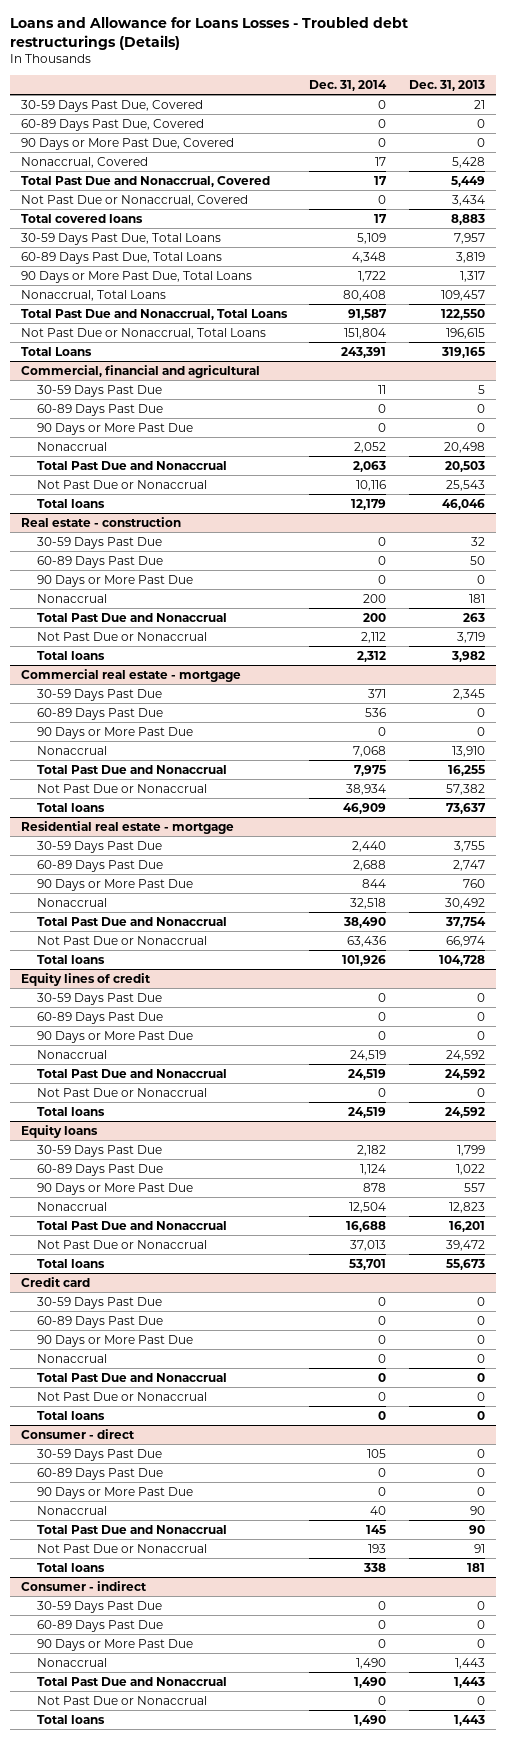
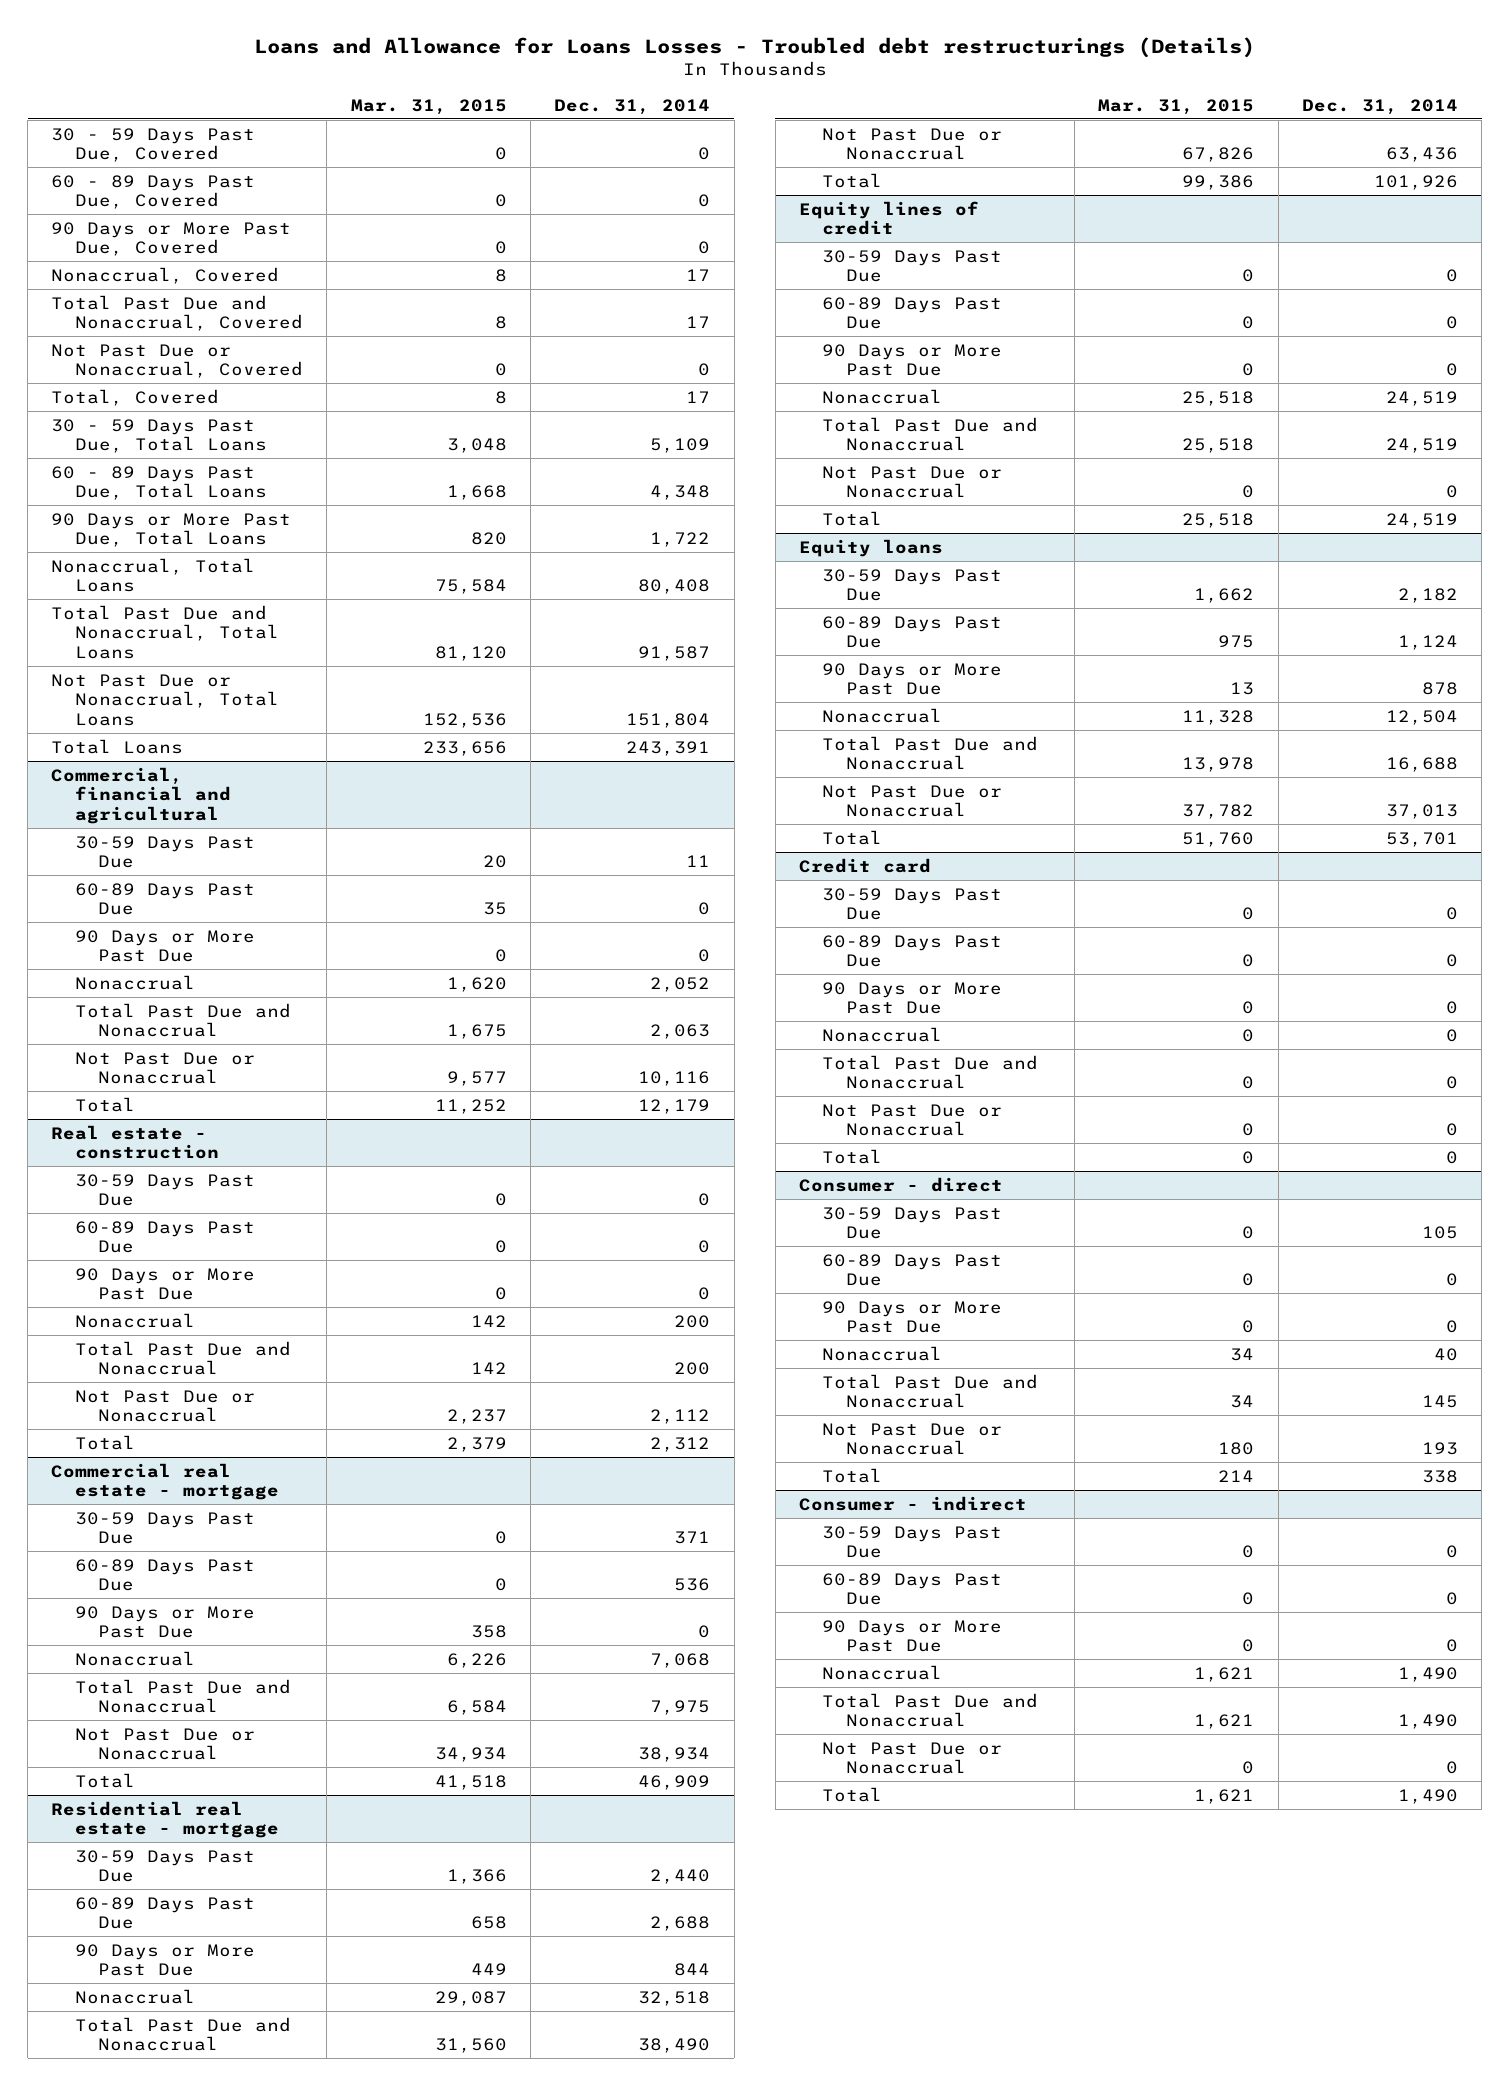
- | Dec. 31, 2014 | Dec. 31, 2013
+ | Mar. 31, 2015 | Dec. 31, 2014
- 30-59 Days Past Due, Covered | 0 | 21
- 60-89 Days Past Due, Covered | 0 | 0
+ 30 - 59 Days Past Due, Covered | 0 | 0
+ 60 - 89 Days Past Due, Covered | 0 | 0
- Total covered loans | 17 | 8,883
- 30-59 Days Past Due, Total Loans | 5,109 | 7,957
- 60-89 Days Past Due, Total Loans | 4,348 | 3,819
+ Total, Covered | 8 | 17
+ 30 - 59 Days Past Due, Total Loans | 3,048 | 5,109
+ 60 - 89 Days Past Due, Total Loans | 1,668 | 4,348
@ Commercial, financial and agricultural
- Total loans | 12,179 | 46,046
+ Total | 11,252 | 12,179
@ Real estate - construction
- Total loans | 2,312 | 3,982
+ Total | 2,379 | 2,312
@ Commercial real estate - mortgage
- Total loans | 46,909 | 73,637
+ Total | 41,518 | 46,909
@ Residential real estate - mortgage
- Total loans | 101,926 | 104,728
+ Total | 99,386 | 101,926
@ Equity lines of credit
- Total loans | 24,519 | 24,592
+ Total | 25,518 | 24,519
@ Equity loans
- Total loans | 53,701 | 55,673
+ Total | 51,760 | 53,701
@ Credit card
- Total loans | 0 | 0
+ Total | 0 | 0
@ Consumer - direct
- Total loans | 338 | 181
+ Total | 214 | 338
@ Consumer - indirect
- Total loans | 1,490 | 1,443
+ Total | 1,621 | 1,490

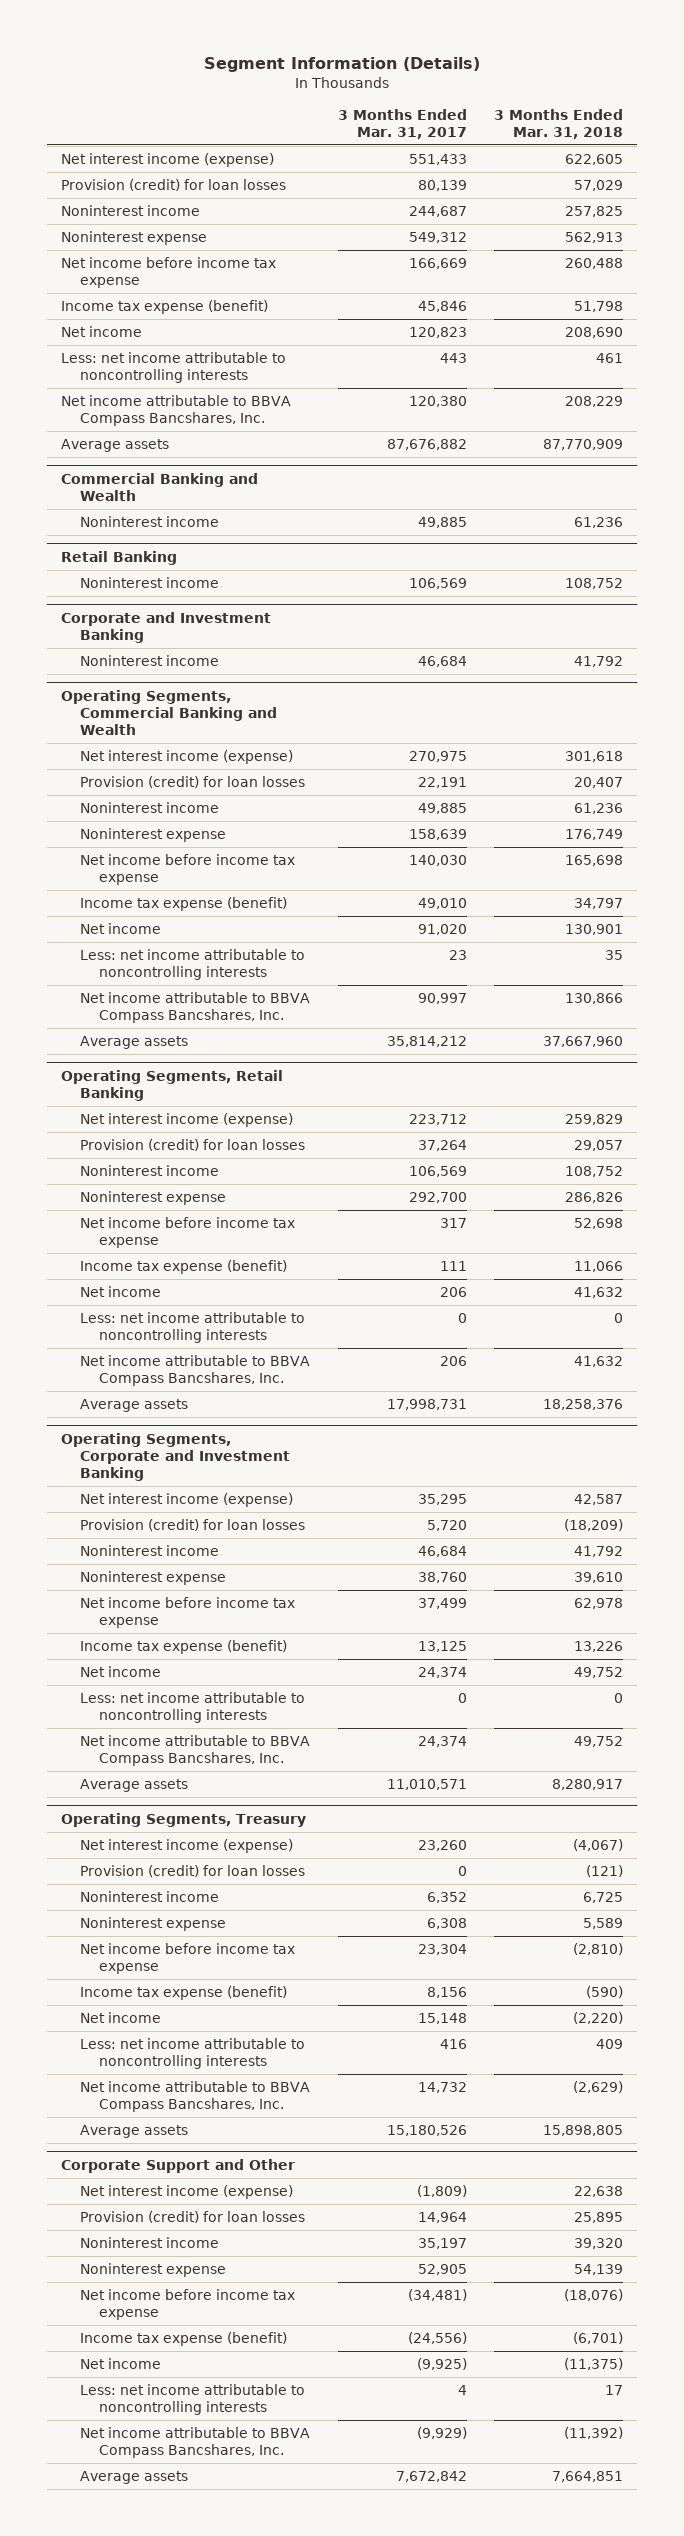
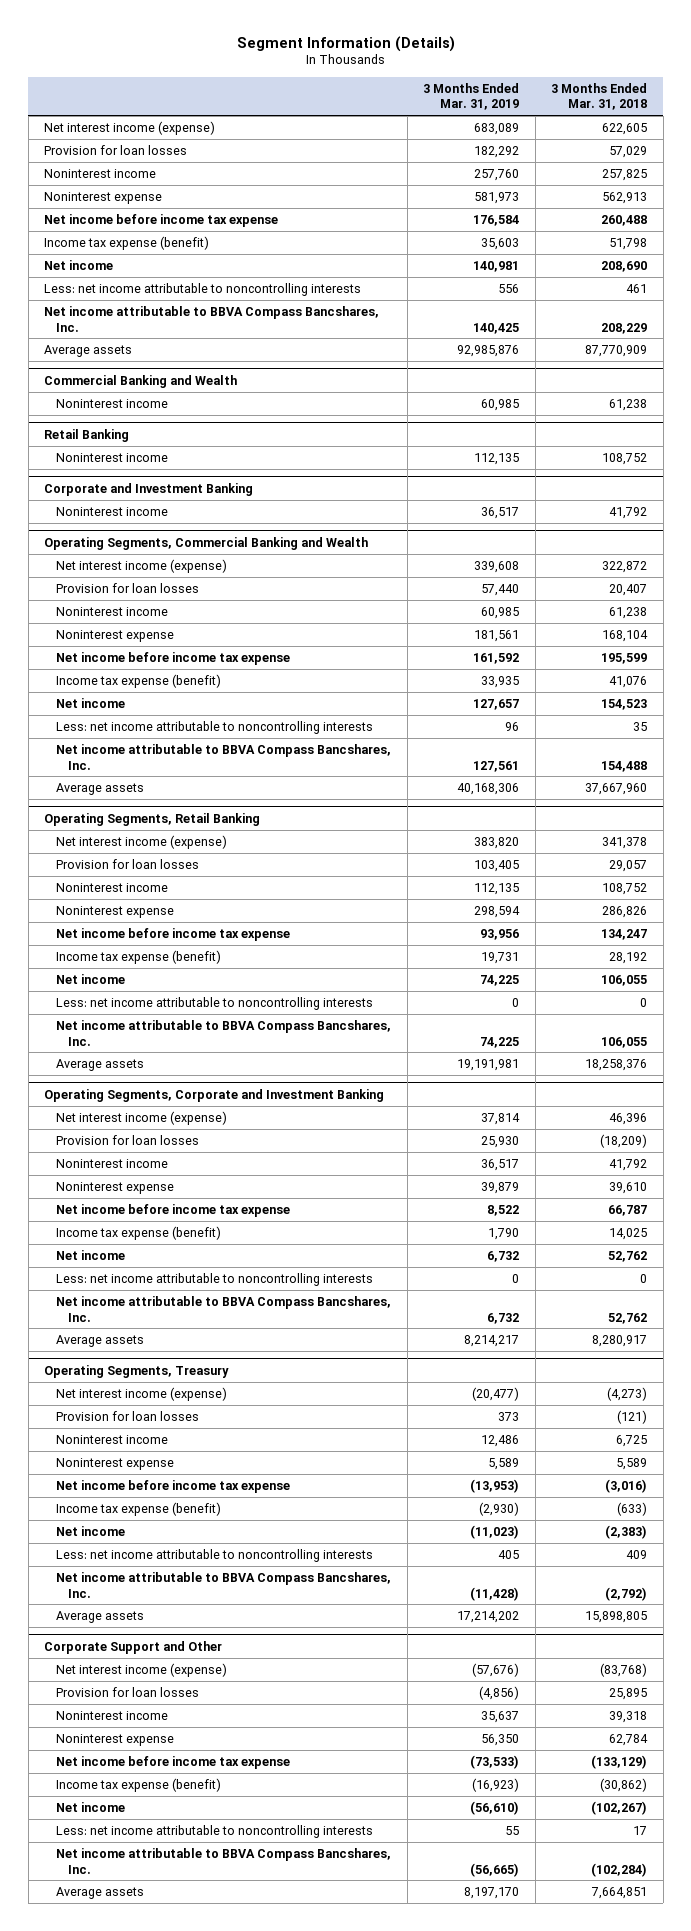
- | 3 Months Ended Mar. 31, 2017 | 3 Months Ended Mar. 31, 2018
+ | 3 Months Ended Mar. 31, 2019 | 3 Months Ended Mar. 31, 2018
- Provision (credit) for loan losses | 80,139 | 57,029
+ Provision for loan losses | 182,292 | 57,029
@ Commercial Banking and Wealth
- Noninterest income | 49,885 | 61,236
+ Noninterest income | 60,985 | 61,238
@ Operating Segments, Commercial Banking and Wealth
- Net interest income (expense) | 270,975 | 301,618
- Provision (credit) for loan losses | 22,191 | 20,407
- Noninterest income | 49,885 | 61,236
- Noninterest expense | 158,639 | 176,749
- Net income before income tax expense | 140,030 | 165,698
- Income tax expense (benefit) | 49,010 | 34,797
- Net income | 91,020 | 130,901
+ Net interest income (expense) | 339,608 | 322,872
+ Provision for loan losses | 57,440 | 20,407
+ Noninterest income | 60,985 | 61,238
+ Noninterest expense | 181,561 | 168,104
+ Net income before income tax expense | 161,592 | 195,599
+ Income tax expense (benefit) | 33,935 | 41,076
+ Net income | 127,657 | 154,523
- Net income attributable to BBVA Compass Bancshares, Inc. | 90,997 | 130,866
+ Net income attributable to BBVA Compass Bancshares, Inc. | 127,561 | 154,488
@ Operating Segments, Retail Banking
- Net interest income (expense) | 223,712 | 259,829
- Provision (credit) for loan losses | 37,264 | 29,057
+ Net interest income (expense) | 383,820 | 341,378
+ Provision for loan losses | 103,405 | 29,057
- Net income before income tax expense | 317 | 52,698
- Income tax expense (benefit) | 111 | 11,066
- Net income | 206 | 41,632
+ Net income before income tax expense | 93,956 | 134,247
+ Income tax expense (benefit) | 19,731 | 28,192
+ Net income | 74,225 | 106,055
- Net income attributable to BBVA Compass Bancshares, Inc. | 206 | 41,632
+ Net income attributable to BBVA Compass Bancshares, Inc. | 74,225 | 106,055
@ Operating Segments, Corporate and Investment Banking
- Net interest income (expense) | 35,295 | 42,587
- Provision (credit) for loan losses | 5,720 | (18,209)
+ Net interest income (expense) | 37,814 | 46,396
+ Provision for loan losses | 25,930 | (18,209)
- Net income before income tax expense | 37,499 | 62,978
- Income tax expense (benefit) | 13,125 | 13,226
- Net income | 24,374 | 49,752
+ Net income before income tax expense | 8,522 | 66,787
+ Income tax expense (benefit) | 1,790 | 14,025
+ Net income | 6,732 | 52,762
- Net income attributable to BBVA Compass Bancshares, Inc. | 24,374 | 49,752
+ Net income attributable to BBVA Compass Bancshares, Inc. | 6,732 | 52,762
@ Operating Segments, Treasury
- Net interest income (expense) | 23,260 | (4,067)
- Provision (credit) for loan losses | 0 | (121)
+ Net interest income (expense) | (20,477) | (4,273)
+ Provision for loan losses | 373 | (121)
- Net income before income tax expense | 23,304 | (2,810)
- Income tax expense (benefit) | 8,156 | (590)
- Net income | 15,148 | (2,220)
+ Net income before income tax expense | (13,953) | (3,016)
+ Income tax expense (benefit) | (2,930) | (633)
+ Net income | (11,023) | (2,383)
- Net income attributable to BBVA Compass Bancshares, Inc. | 14,732 | (2,629)
+ Net income attributable to BBVA Compass Bancshares, Inc. | (11,428) | (2,792)
@ Corporate Support and Other
- Net interest income (expense) | (1,809) | 22,638
- Provision (credit) for loan losses | 14,964 | 25,895
- Noninterest income | 35,197 | 39,320
- Noninterest expense | 52,905 | 54,139
- Net income before income tax expense | (34,481) | (18,076)
- Income tax expense (benefit) | (24,556) | (6,701)
- Net income | (9,925) | (11,375)
+ Net interest income (expense) | (57,676) | (83,768)
+ Provision for loan losses | (4,856) | 25,895
+ Noninterest income | 35,637 | 39,318
+ Noninterest expense | 56,350 | 62,784
+ Net income before income tax expense | (73,533) | (133,129)
+ Income tax expense (benefit) | (16,923) | (30,862)
+ Net income | (56,610) | (102,267)
- Net income attributable to BBVA Compass Bancshares, Inc. | (9,929) | (11,392)
+ Net income attributable to BBVA Compass Bancshares, Inc. | (56,665) | (102,284)

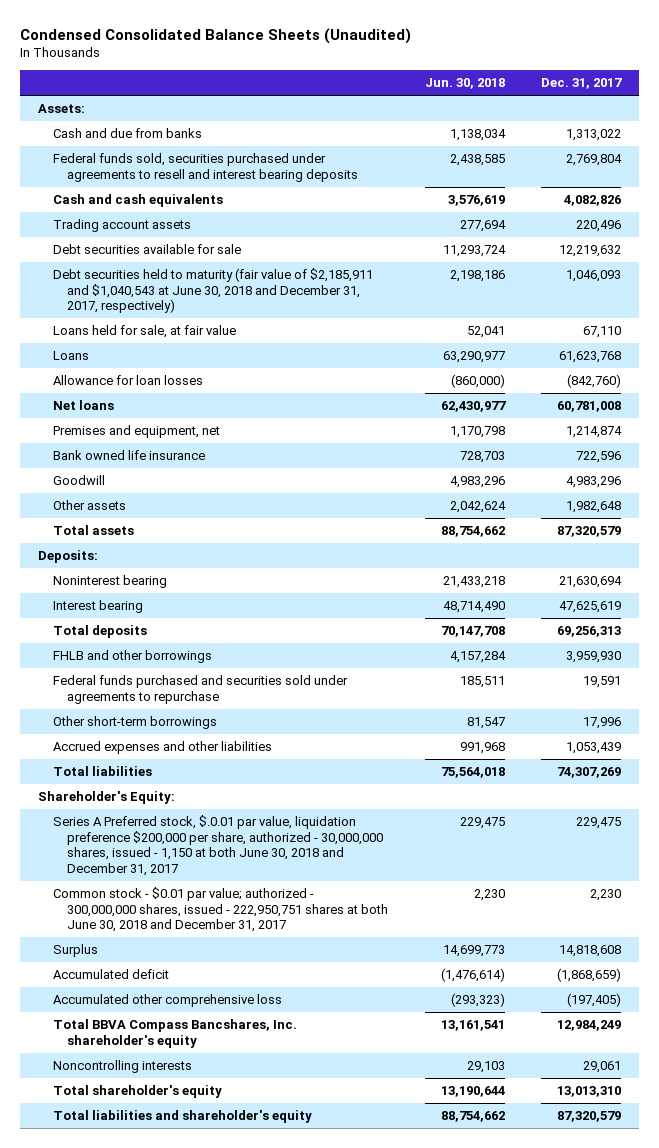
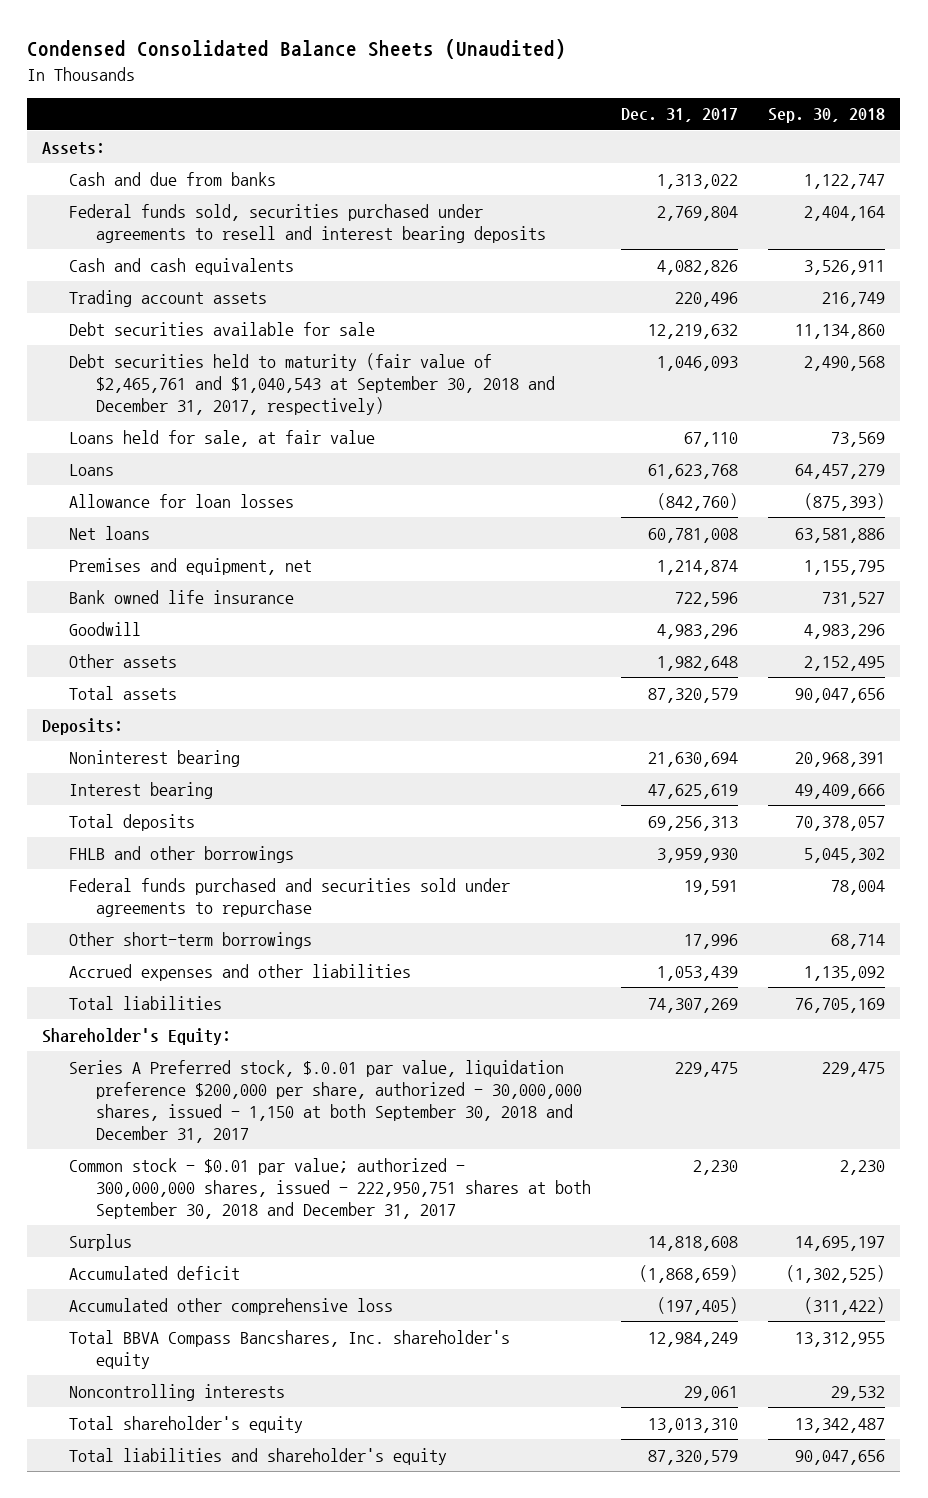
- | Jun. 30, 2018 | Dec. 31, 2017
+ | Dec. 31, 2017 | Sep. 30, 2018
- Debt securities held to maturity (fair value of $2,185,911 and $1,040,543 at June 30, 2018 and December 31, 2017, respectively) | 2,198,186 | 1,046,093
+ Debt securities held to maturity (fair value of $2,465,761 and $1,040,543 at September 30, 2018 and December 31, 2017, respectively) | 1,046,093 | 2,490,568
- Series A Preferred stock, $.0.01 par value, liquidation preference $200,000 per share, authorized - 30,000,000 shares, issued - 1,150 at both June 30, 2018 and December 31, 2017 | 229,475 | 229,475
- Common stock - $0.01 par value; authorized - 300,000,000 shares, issued - 222,950,751 shares at both June 30, 2018 and December 31, 2017 | 2,230 | 2,230
+ Series A Preferred stock, $.0.01 par value, liquidation preference $200,000 per share, authorized - 30,000,000 shares, issued - 1,150 at both September 30, 2018 and December 31, 2017 | 229,475 | 229,475
+ Common stock - $0.01 par value; authorized - 300,000,000 shares, issued - 222,950,751 shares at both September 30, 2018 and December 31, 2017 | 2,230 | 2,230

